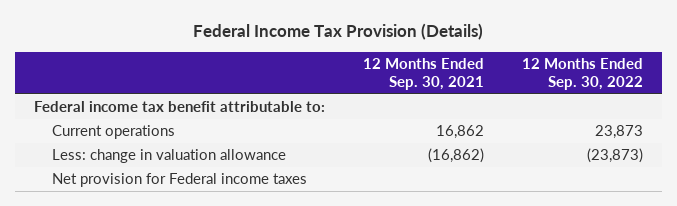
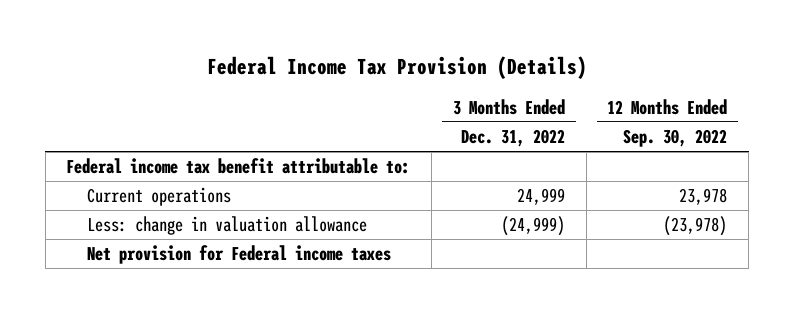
- | 12 Months Ended Sep. 30, 2021 | 12 Months Ended Sep. 30, 2022
+ | 3 Months Ended Dec. 31, 2022 | 12 Months Ended Sep. 30, 2022
- Current operations | 16,862 | 23,873
- Less: change in valuation allowance | (16,862) | (23,873)
+ Current operations | 24,999 | 23,978
+ Less: change in valuation allowance | (24,999) | (23,978)

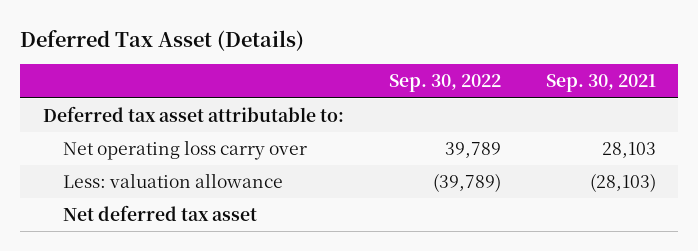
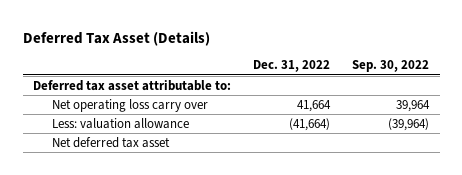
- | Sep. 30, 2022 | Sep. 30, 2021
+ | Dec. 31, 2022 | Sep. 30, 2022
- Net operating loss carry over | 39,789 | 28,103
- Less: valuation allowance | (39,789) | (28,103)
+ Net operating loss carry over | 41,664 | 39,964
+ Less: valuation allowance | (41,664) | (39,964)

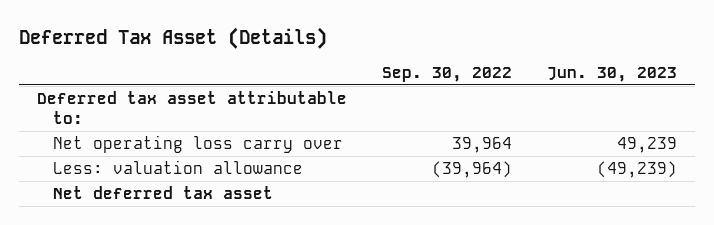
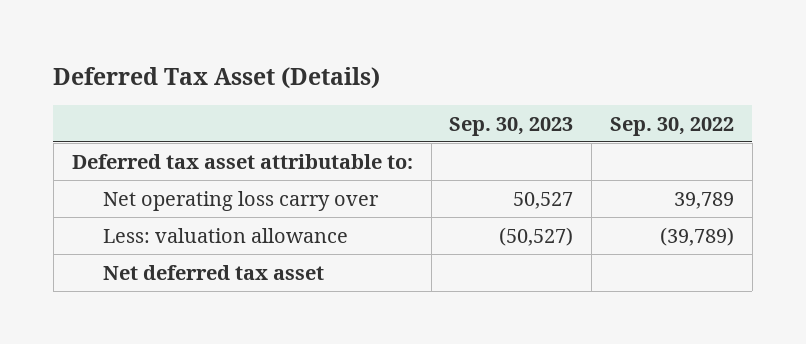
- | Sep. 30, 2022 | Jun. 30, 2023
+ | Sep. 30, 2023 | Sep. 30, 2022
- Net operating loss carry over | 39,964 | 49,239
- Less: valuation allowance | (39,964) | (49,239)
+ Net operating loss carry over | 50,527 | 39,789
+ Less: valuation allowance | (50,527) | (39,789)

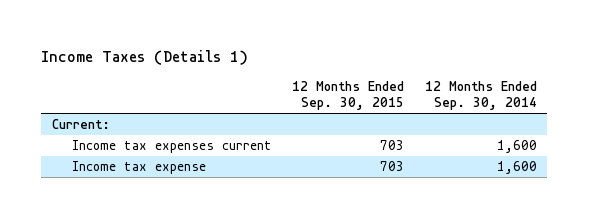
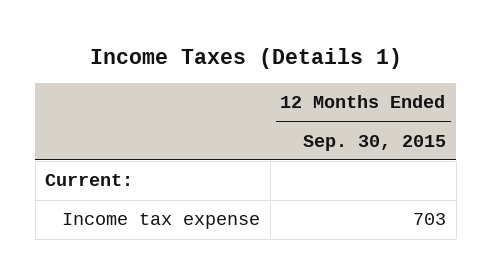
- | 12 Months Ended Sep. 30, 2015 | 12 Months Ended Sep. 30, 2014
+ | 12 Months Ended Sep. 30, 2015
- Income tax expenses current | 703 | 1,600

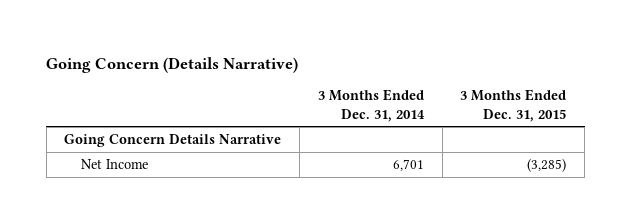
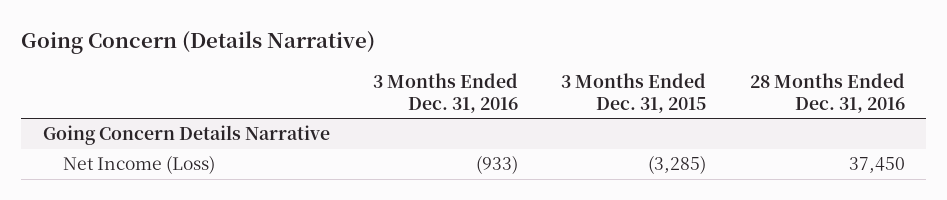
- | 3 Months Ended Dec. 31, 2014 | 3 Months Ended Dec. 31, 2015
+ | 3 Months Ended Dec. 31, 2016 | 3 Months Ended Dec. 31, 2015 | 28 Months Ended Dec. 31, 2016
- Net Income | 6,701 | (3,285)
+ Net Income (Loss) | (933) | (3,285) | 37,450

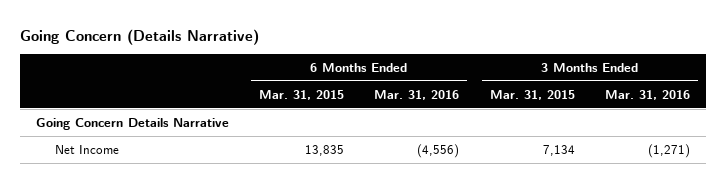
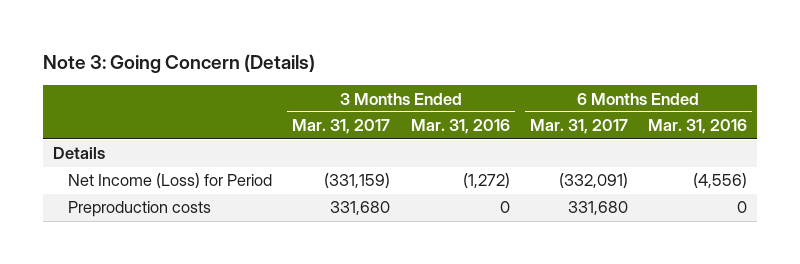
- Going Concern (Details Narrative)
+ Note 3: Going Concern (Details)
- | 6 Months Ended Mar. 31, 2015 | 6 Months Ended Mar. 31, 2016 | 3 Months Ended Mar. 31, 2015 | 3 Months Ended Mar. 31, 2016
+ | 3 Months Ended Mar. 31, 2017 | 3 Months Ended Mar. 31, 2016 | 6 Months Ended Mar. 31, 2017 | 6 Months Ended Mar. 31, 2016
- Going Concern Details Narrative
- Net Income | 13,835 | (4,556) | 7,134 | (1,271)
+ Details
+ Net Income (Loss) for Period | (331,159) | (1,272) | (332,091) | (4,556)
+ Preproduction costs | 331,680 | 0 | 331,680 | 0

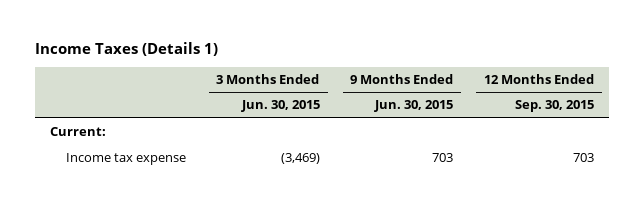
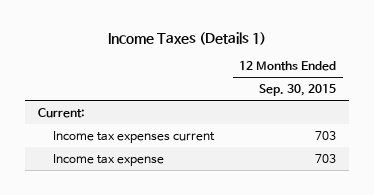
- | 3 Months Ended Jun. 30, 2015 | 9 Months Ended Jun. 30, 2015 | 12 Months Ended Sep. 30, 2015
+ | 12 Months Ended Sep. 30, 2015
+ Income tax expenses current | 703

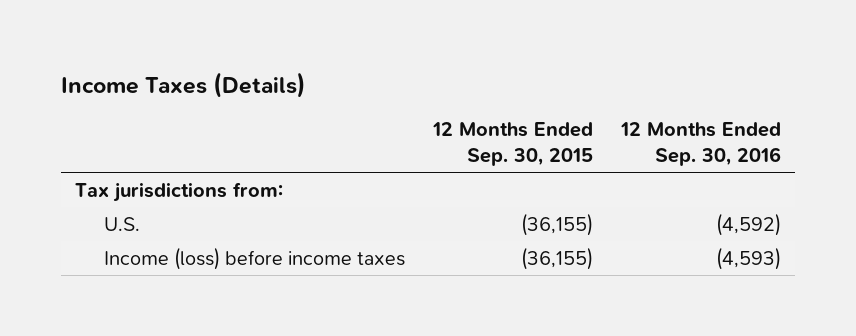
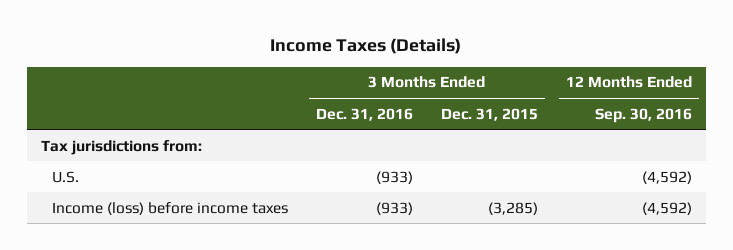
- | 12 Months Ended Sep. 30, 2015 | 12 Months Ended Sep. 30, 2016
+ | 3 Months Ended Dec. 31, 2016 | 3 Months Ended Dec. 31, 2015 | 12 Months Ended Sep. 30, 2016
- Income (loss) before income taxes | (36,155) | (4,593)
+ Income (loss) before income taxes | (933) | (3,285) | (4,592)

